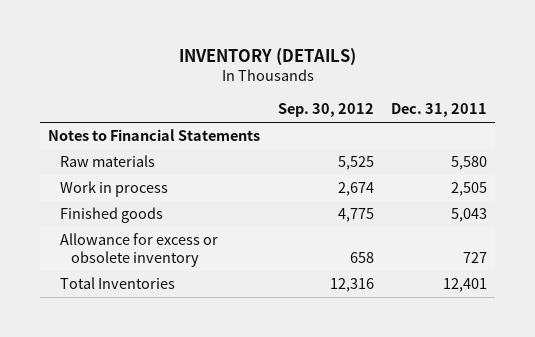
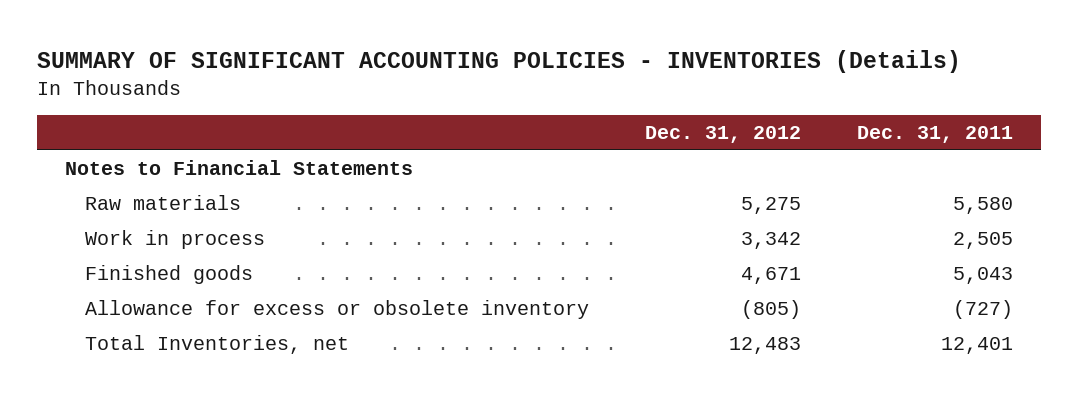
- INVENTORY (DETAILS)
+ SUMMARY OF SIGNIFICANT ACCOUNTING POLICIES - INVENTORIES (Details)
- | Sep. 30, 2012 | Dec. 31, 2011
+ | Dec. 31, 2012 | Dec. 31, 2011
- Allowance for excess or obsolete inventory | 658 | 727
- Total Inventories | 12,316 | 12,401
+ Allowance for excess or obsolete inventory | (805) | (727)
+ Total Inventories, net | 12,483 | 12,401

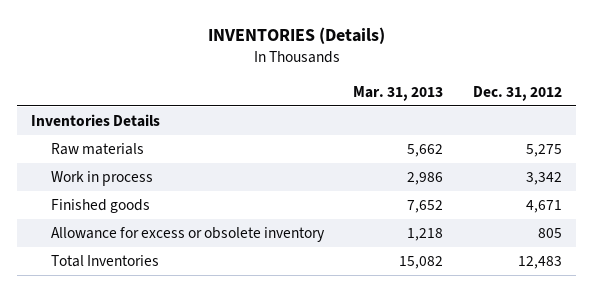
- SUMMARY OF SIGNIFICANT ACCOUNTING POLICIES - INVENTORIES (Details)
+ INVENTORIES (Details)
- | Dec. 31, 2012 | Dec. 31, 2011
+ | Mar. 31, 2013 | Dec. 31, 2012
- Notes to Financial Statements
+ Inventories Details
- Allowance for excess or obsolete inventory | (805) | (727)
- Total Inventories, net | 12,483 | 12,401
+ Allowance for excess or obsolete inventory | 1,218 | 805
+ Total Inventories | 15,082 | 12,483

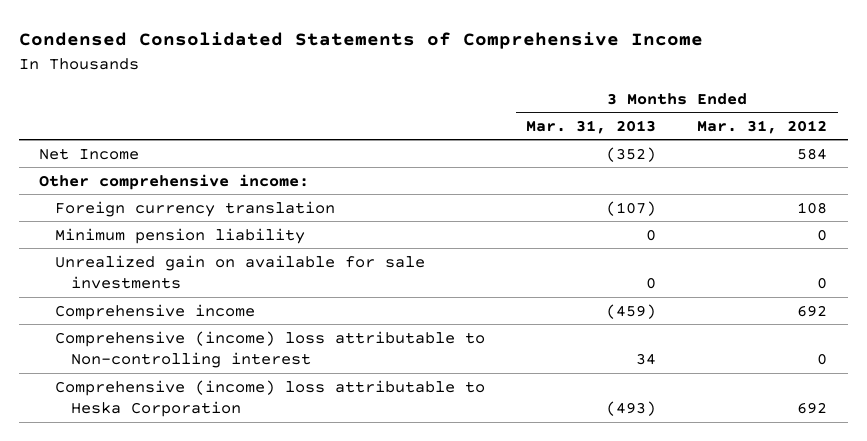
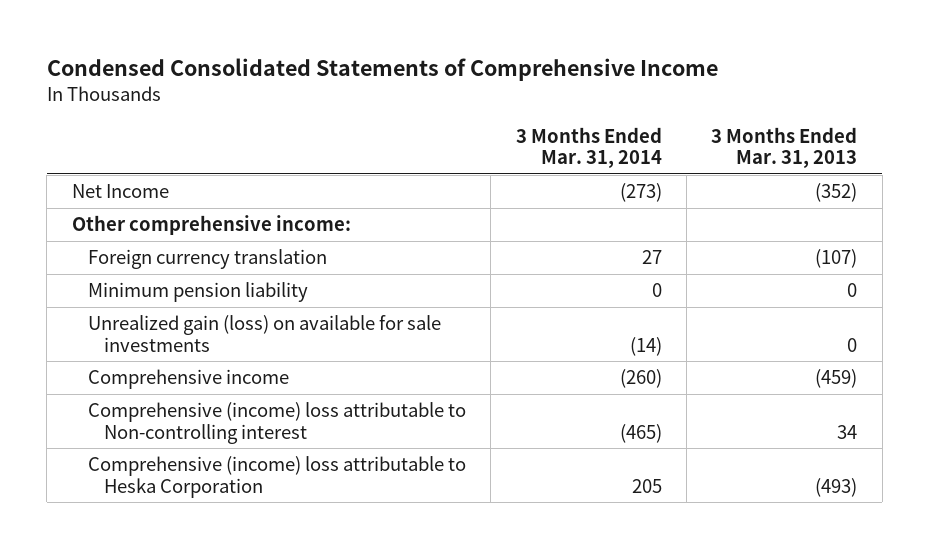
- | 3 Months Ended Mar. 31, 2013 | 3 Months Ended Mar. 31, 2012
+ | 3 Months Ended Mar. 31, 2014 | 3 Months Ended Mar. 31, 2013
- Unrealized gain on available for sale investments | 0 | 0
+ Unrealized gain (loss) on available for sale investments | (14) | 0

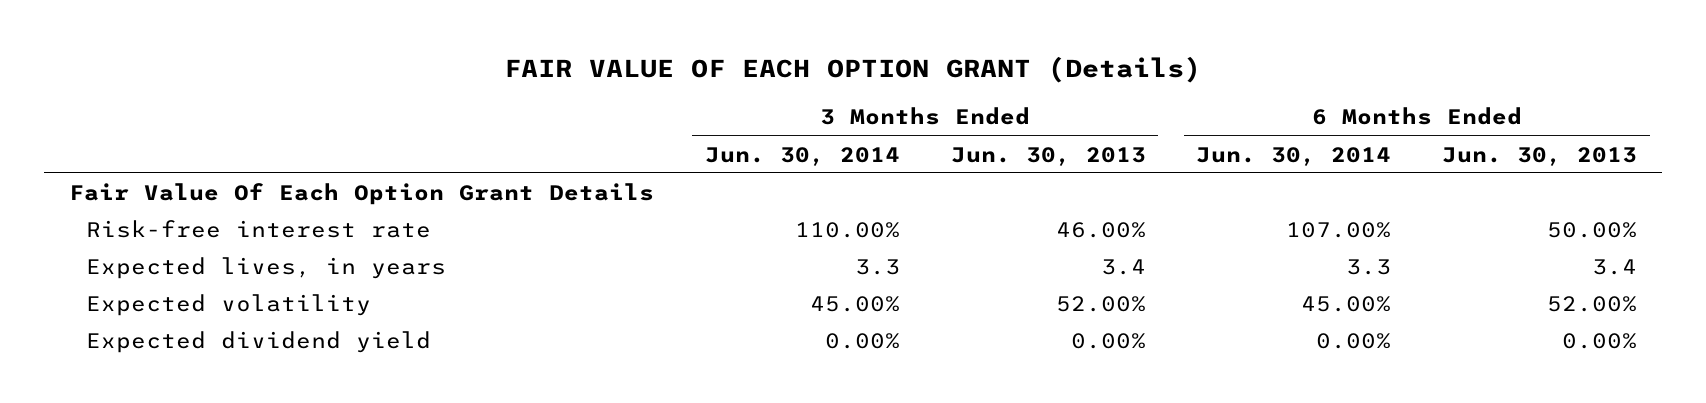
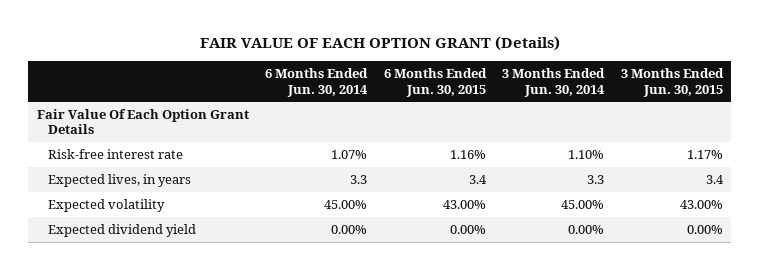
- | 3 Months Ended Jun. 30, 2014 | 3 Months Ended Jun. 30, 2013 | 6 Months Ended Jun. 30, 2014 | 6 Months Ended Jun. 30, 2013
+ | 6 Months Ended Jun. 30, 2014 | 6 Months Ended Jun. 30, 2015 | 3 Months Ended Jun. 30, 2014 | 3 Months Ended Jun. 30, 2015
- Risk-free interest rate | 110.00% | 46.00% | 107.00% | 50.00%
+ Risk-free interest rate | 1.07% | 1.16% | 1.10% | 1.17%

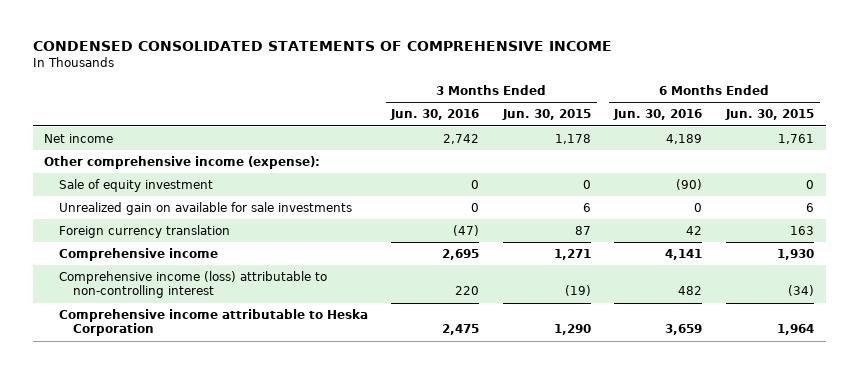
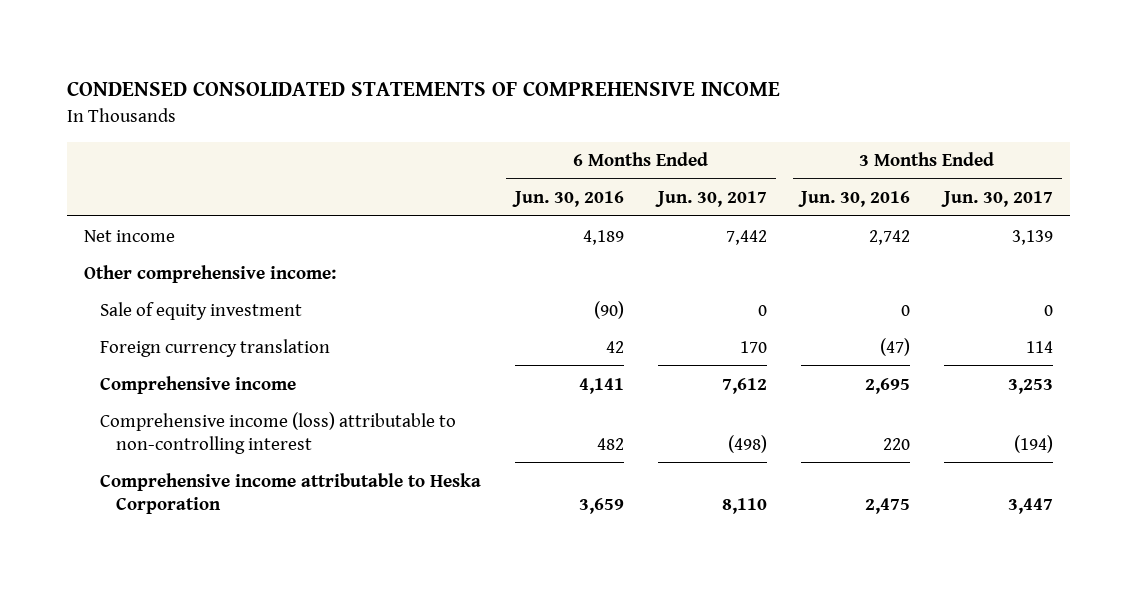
- | 3 Months Ended Jun. 30, 2016 | 3 Months Ended Jun. 30, 2015 | 6 Months Ended Jun. 30, 2016 | 6 Months Ended Jun. 30, 2015
+ | 6 Months Ended Jun. 30, 2016 | 6 Months Ended Jun. 30, 2017 | 3 Months Ended Jun. 30, 2016 | 3 Months Ended Jun. 30, 2017
- Other comprehensive income (expense):
+ Other comprehensive income:
- Unrealized gain on available for sale investments | 0 | 6 | 0 | 6

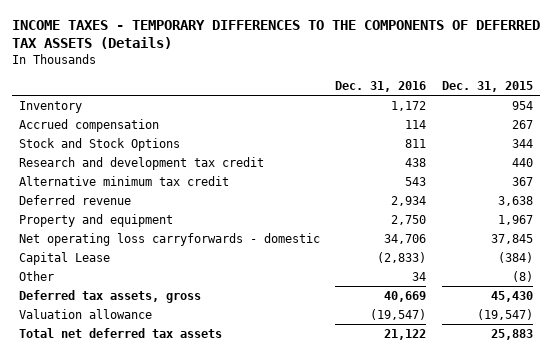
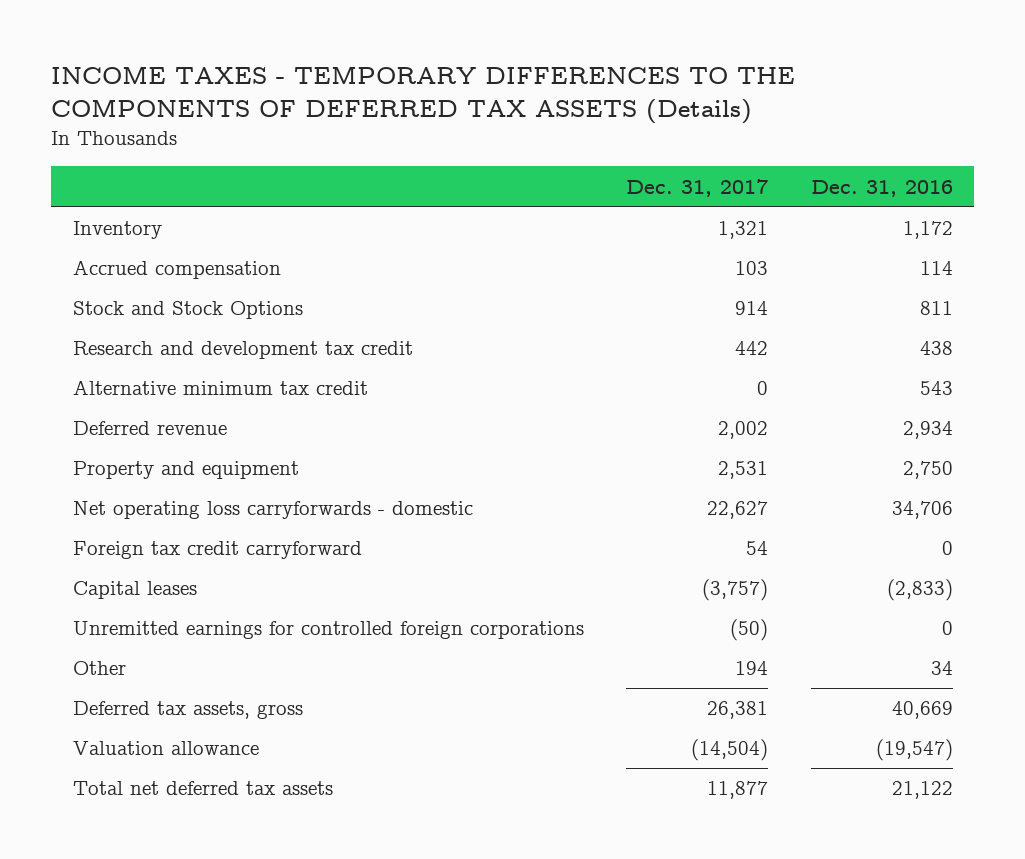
- | Dec. 31, 2016 | Dec. 31, 2015
+ | Dec. 31, 2017 | Dec. 31, 2016
- Capital Lease | (2,833) | (384)
+ Foreign tax credit carryforward | 54 | 0
+ Capital leases | (3,757) | (2,833)
+ Unremitted earnings for controlled foreign corporations | (50) | 0

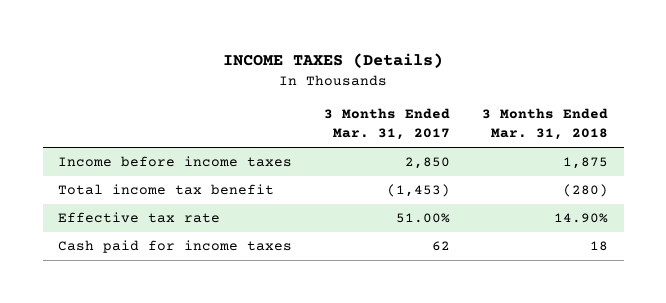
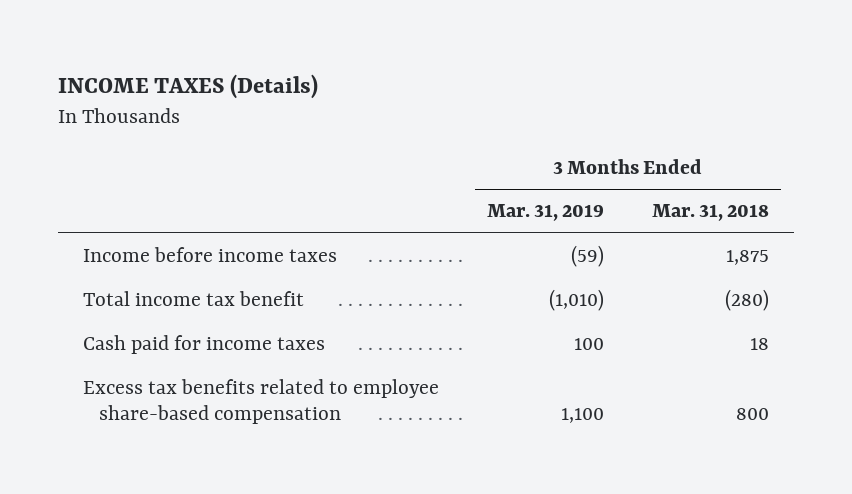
- | 3 Months Ended Mar. 31, 2017 | 3 Months Ended Mar. 31, 2018
+ | 3 Months Ended Mar. 31, 2019 | 3 Months Ended Mar. 31, 2018
- Effective tax rate | 51.00% | 14.90%
+ Excess tax benefits related to employee share-based compensation | 1,100 | 800

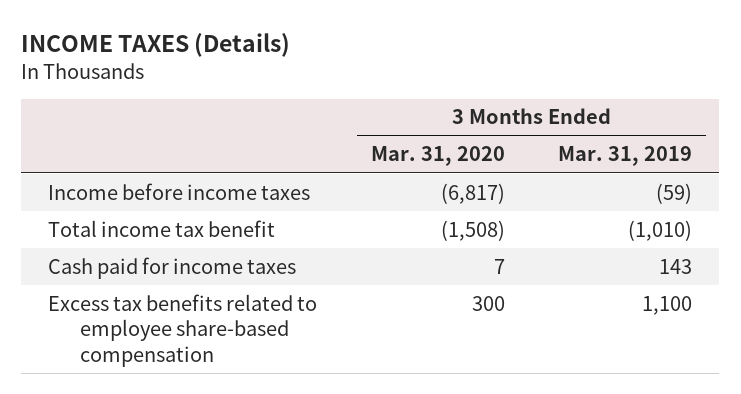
- | 3 Months Ended Mar. 31, 2019 | 3 Months Ended Mar. 31, 2018
+ | 3 Months Ended Mar. 31, 2020 | 3 Months Ended Mar. 31, 2019
- Cash paid for income taxes | 100 | 18
+ Cash paid for income taxes | 7 | 143

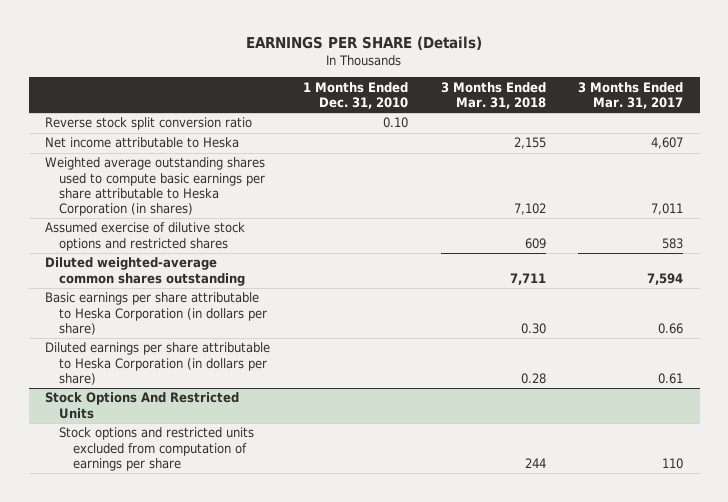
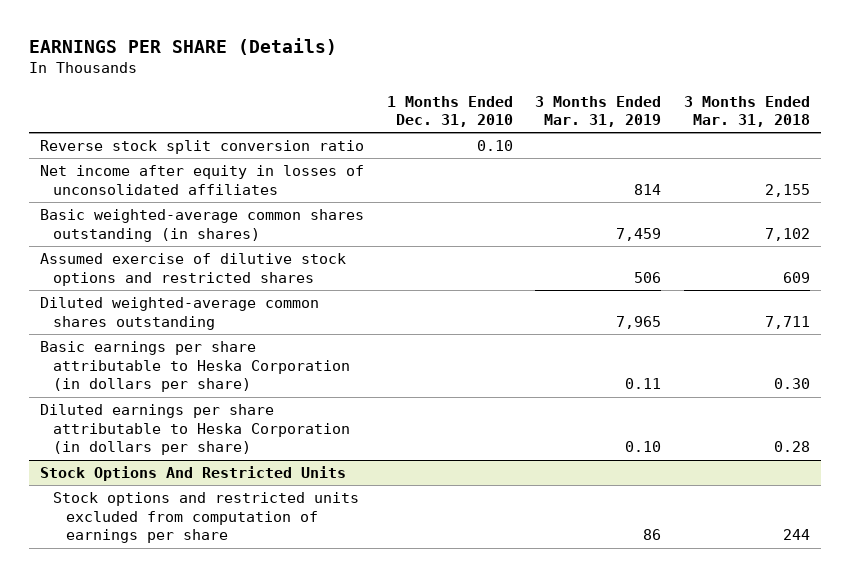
- | 1 Months Ended Dec. 31, 2010 | 3 Months Ended Mar. 31, 2018 | 3 Months Ended Mar. 31, 2017
+ | 1 Months Ended Dec. 31, 2010 | 3 Months Ended Mar. 31, 2019 | 3 Months Ended Mar. 31, 2018
- Net income attributable to Heska | | 2,155 | 4,607
- Weighted average outstanding shares used to compute basic earnings per share attributable to Heska Corporation (in shares) | | 7,102 | 7,011
+ Net income after equity in losses of unconsolidated affiliates | | 814 | 2,155
+ Basic weighted-average common shares outstanding (in shares) | | 7,459 | 7,102

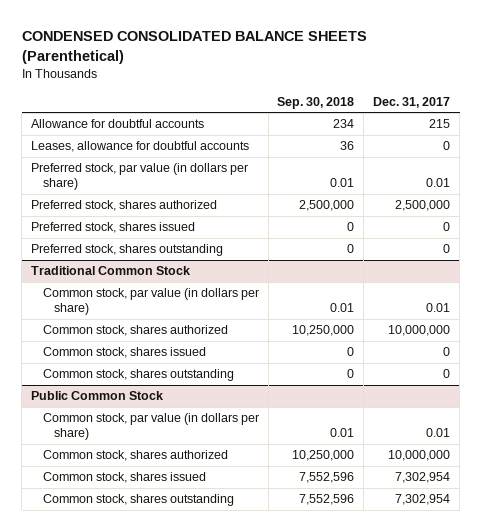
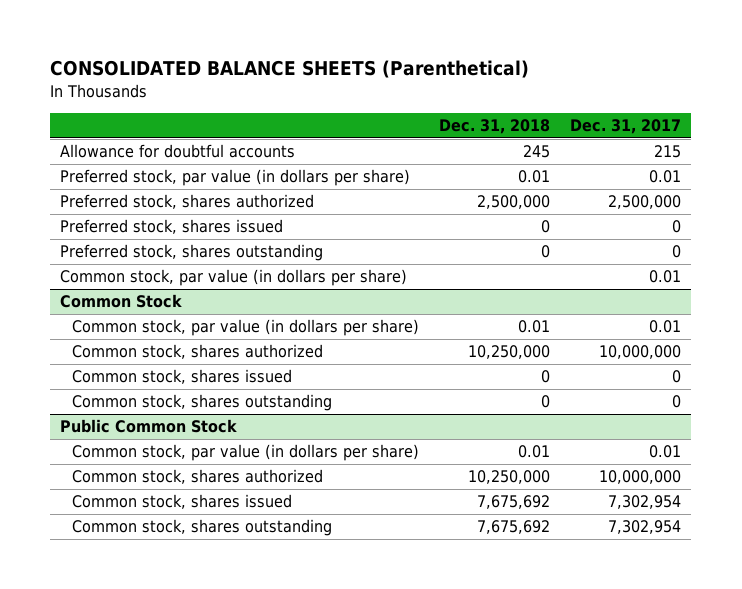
- CONDENSED CONSOLIDATED BALANCE SHEETS (Parenthetical)
+ CONSOLIDATED BALANCE SHEETS (Parenthetical)
- | Sep. 30, 2018 | Dec. 31, 2017
+ | Dec. 31, 2018 | Dec. 31, 2017
- Leases, allowance for doubtful accounts | 36 | 0
- Traditional Common Stock
+ Common Stock
+ Common stock, par value (in dollars per share) | 0.01 | 0.01

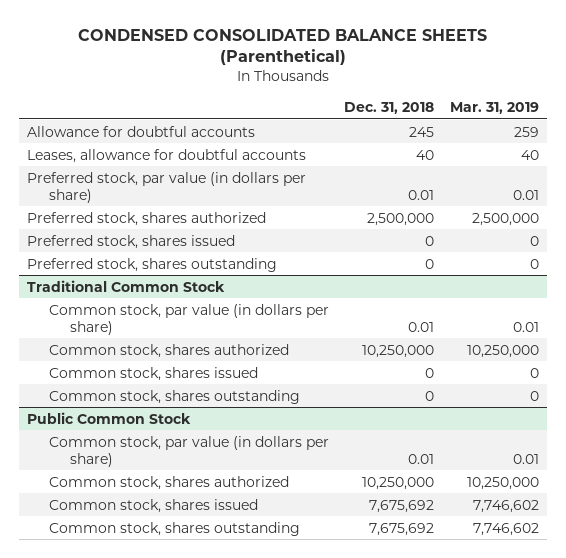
- CONSOLIDATED BALANCE SHEETS (Parenthetical)
+ CONDENSED CONSOLIDATED BALANCE SHEETS (Parenthetical)
- | Dec. 31, 2018 | Dec. 31, 2017
+ | Dec. 31, 2018 | Mar. 31, 2019
+ Leases, allowance for doubtful accounts | 40 | 40
- Common stock, par value (in dollars per share) | | 0.01
- Common Stock
+ Traditional Common Stock

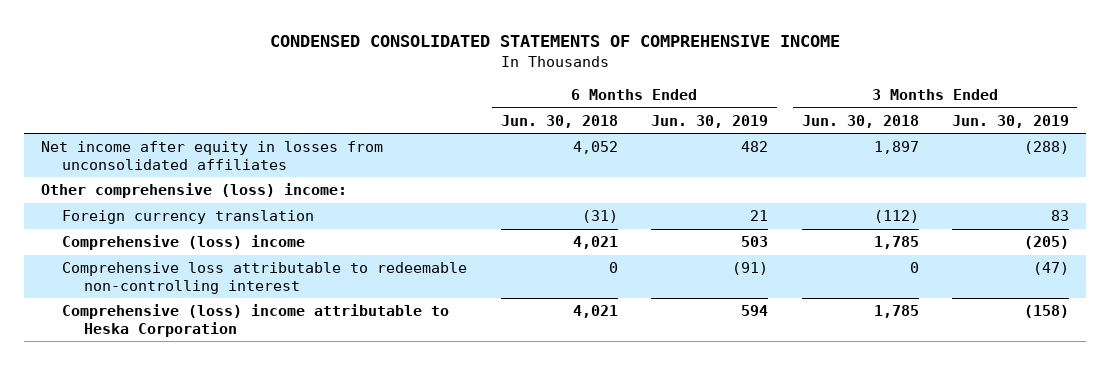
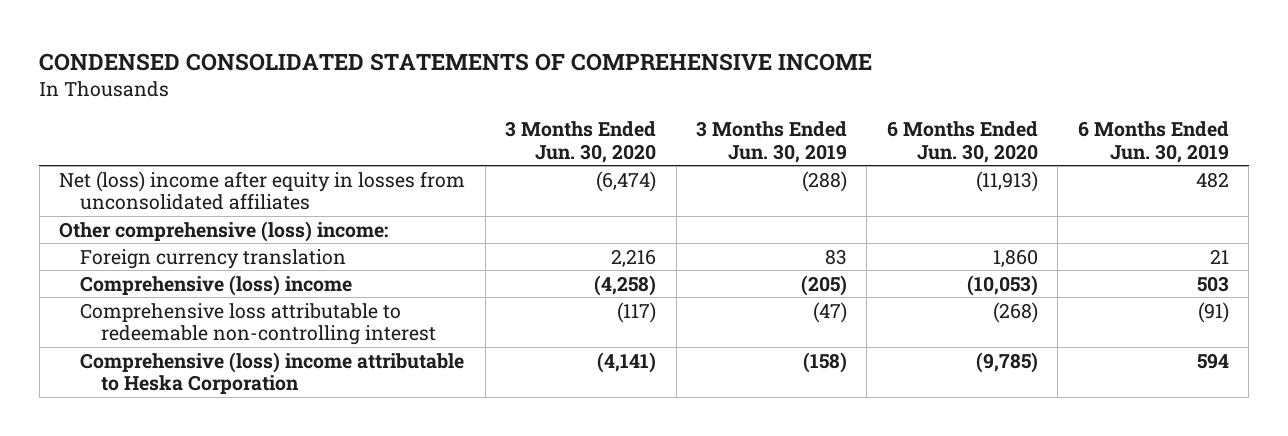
- | 6 Months Ended Jun. 30, 2018 | 6 Months Ended Jun. 30, 2019 | 3 Months Ended Jun. 30, 2018 | 3 Months Ended Jun. 30, 2019
+ | 3 Months Ended Jun. 30, 2020 | 3 Months Ended Jun. 30, 2019 | 6 Months Ended Jun. 30, 2020 | 6 Months Ended Jun. 30, 2019
- Net income after equity in losses from unconsolidated affiliates | 4,052 | 482 | 1,897 | (288)
+ Net (loss) income after equity in losses from unconsolidated affiliates | (6,474) | (288) | (11,913) | 482

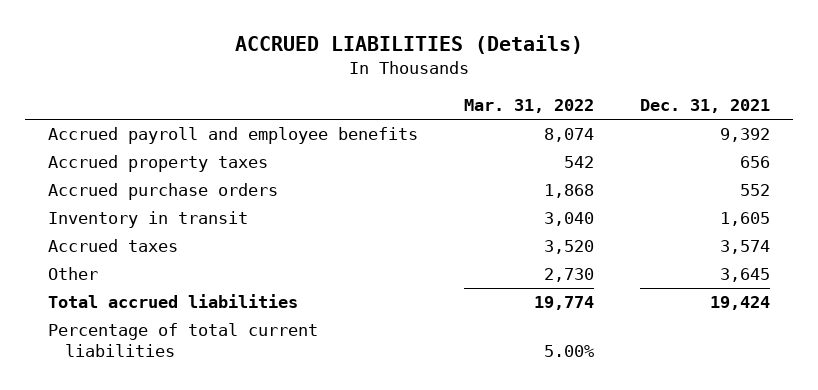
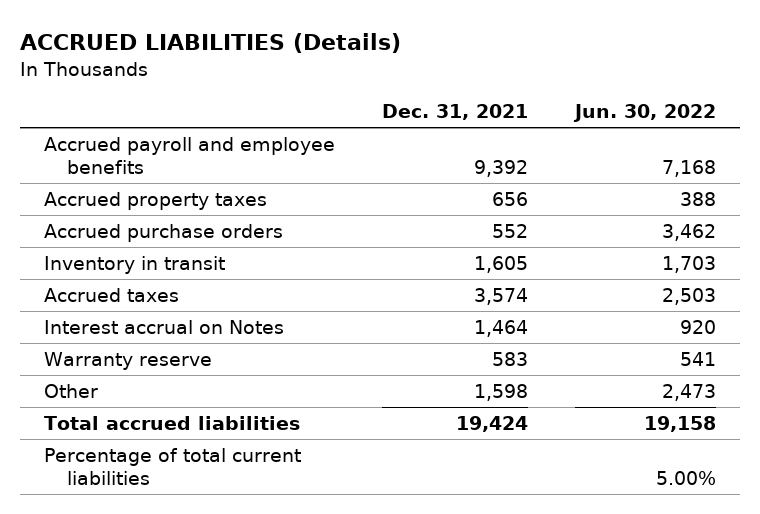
- | Mar. 31, 2022 | Dec. 31, 2021
+ | Dec. 31, 2021 | Jun. 30, 2022
- Other | 2,730 | 3,645
+ Interest accrual on Notes | 1,464 | 920
+ Warranty reserve | 583 | 541
+ Other | 1,598 | 2,473

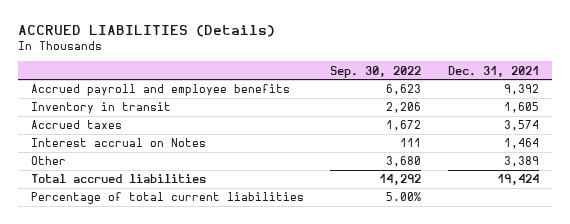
- | Dec. 31, 2021 | Jun. 30, 2022
+ | Sep. 30, 2022 | Dec. 31, 2021
- Accrued property taxes | 656 | 388
- Accrued purchase orders | 552 | 3,462
- Warranty reserve | 583 | 541
- Other | 1,598 | 2,473
+ Other | 3,680 | 3,389

